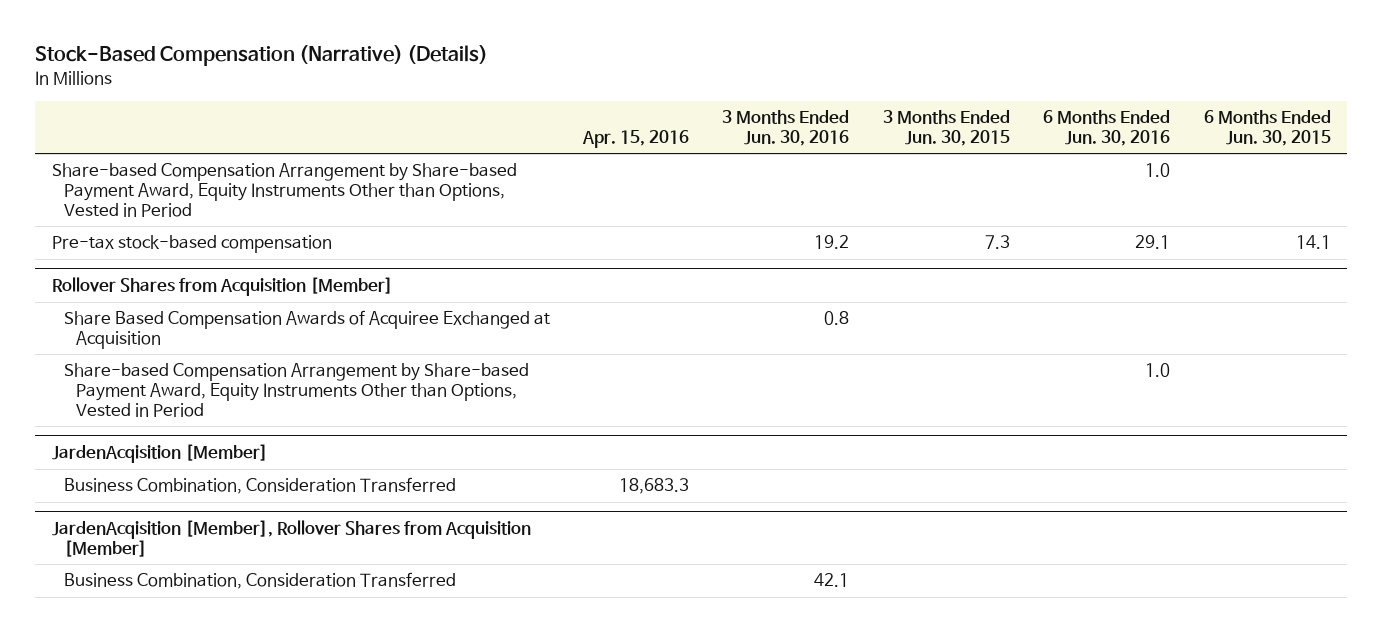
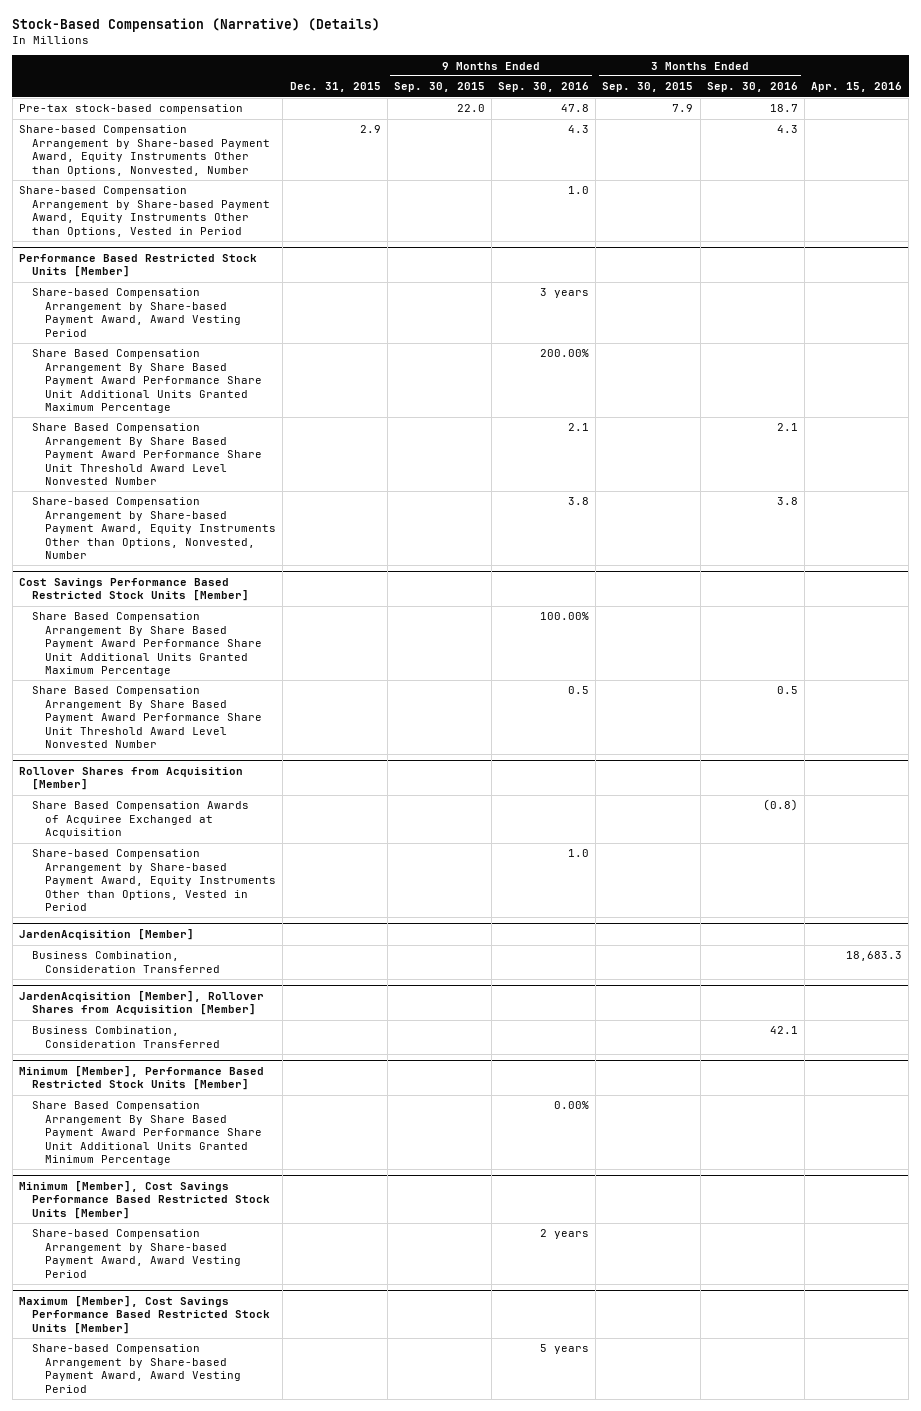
- | Apr. 15, 2016 | 3 Months Ended Jun. 30, 2016 | 3 Months Ended Jun. 30, 2015 | 6 Months Ended Jun. 30, 2016 | 6 Months Ended Jun. 30, 2015
+ | Dec. 31, 2015 | 9 Months Ended Sep. 30, 2015 | 9 Months Ended Sep. 30, 2016 | 3 Months Ended Sep. 30, 2015 | 3 Months Ended Sep. 30, 2016 | Apr. 15, 2016
+ Share-based Compensation Arrangement by Share-based Payment Award, Equity Instruments Other than Options, Nonvested, Number | 2.9 | | 4.3 | | 4.3 |
moved down: Share-based Compensation Arrangement by Share-based Payment Award, Equity Instruments Other than Options, Vested in Period | | | 1.0 | | |
+ Performance Based Restricted Stock Units [Member]
+ Share-based Compensation Arrangement by Share-based Payment Award, Award Vesting Period | | | 3 years | | |
+ Share Based Compensation Arrangement By Share Based Payment Award Performance Share Unit Additional Units Granted Maximum Percentage | | | 200.00% | | |
+ Share Based Compensation Arrangement By Share Based Payment Award Performance Share Unit Threshold Award Level Nonvested Number | | | 2.1 | | 2.1 |
+ Share-based Compensation Arrangement by Share-based Payment Award, Equity Instruments Other than Options, Nonvested, Number | | | 3.8 | | 3.8 |
+ Cost Savings Performance Based Restricted Stock Units [Member]
+ Share Based Compensation Arrangement By Share Based Payment Award Performance Share Unit Additional Units Granted Maximum Percentage | | | 100.00% | | |
+ Share Based Compensation Arrangement By Share Based Payment Award Performance Share Unit Threshold Award Level Nonvested Number | | | 0.5 | | 0.5 |
+ Minimum [Member], Performance Based Restricted Stock Units [Member]
+ Share Based Compensation Arrangement By Share Based Payment Award Performance Share Unit Additional Units Granted Minimum Percentage | | | 0.00% | | |
+ Minimum [Member], Cost Savings Performance Based Restricted Stock Units [Member]
+ Share-based Compensation Arrangement by Share-based Payment Award, Award Vesting Period | | | 2 years | | |
+ Maximum [Member], Cost Savings Performance Based Restricted Stock Units [Member]
+ Share-based Compensation Arrangement by Share-based Payment Award, Award Vesting Period | | | 5 years | | |

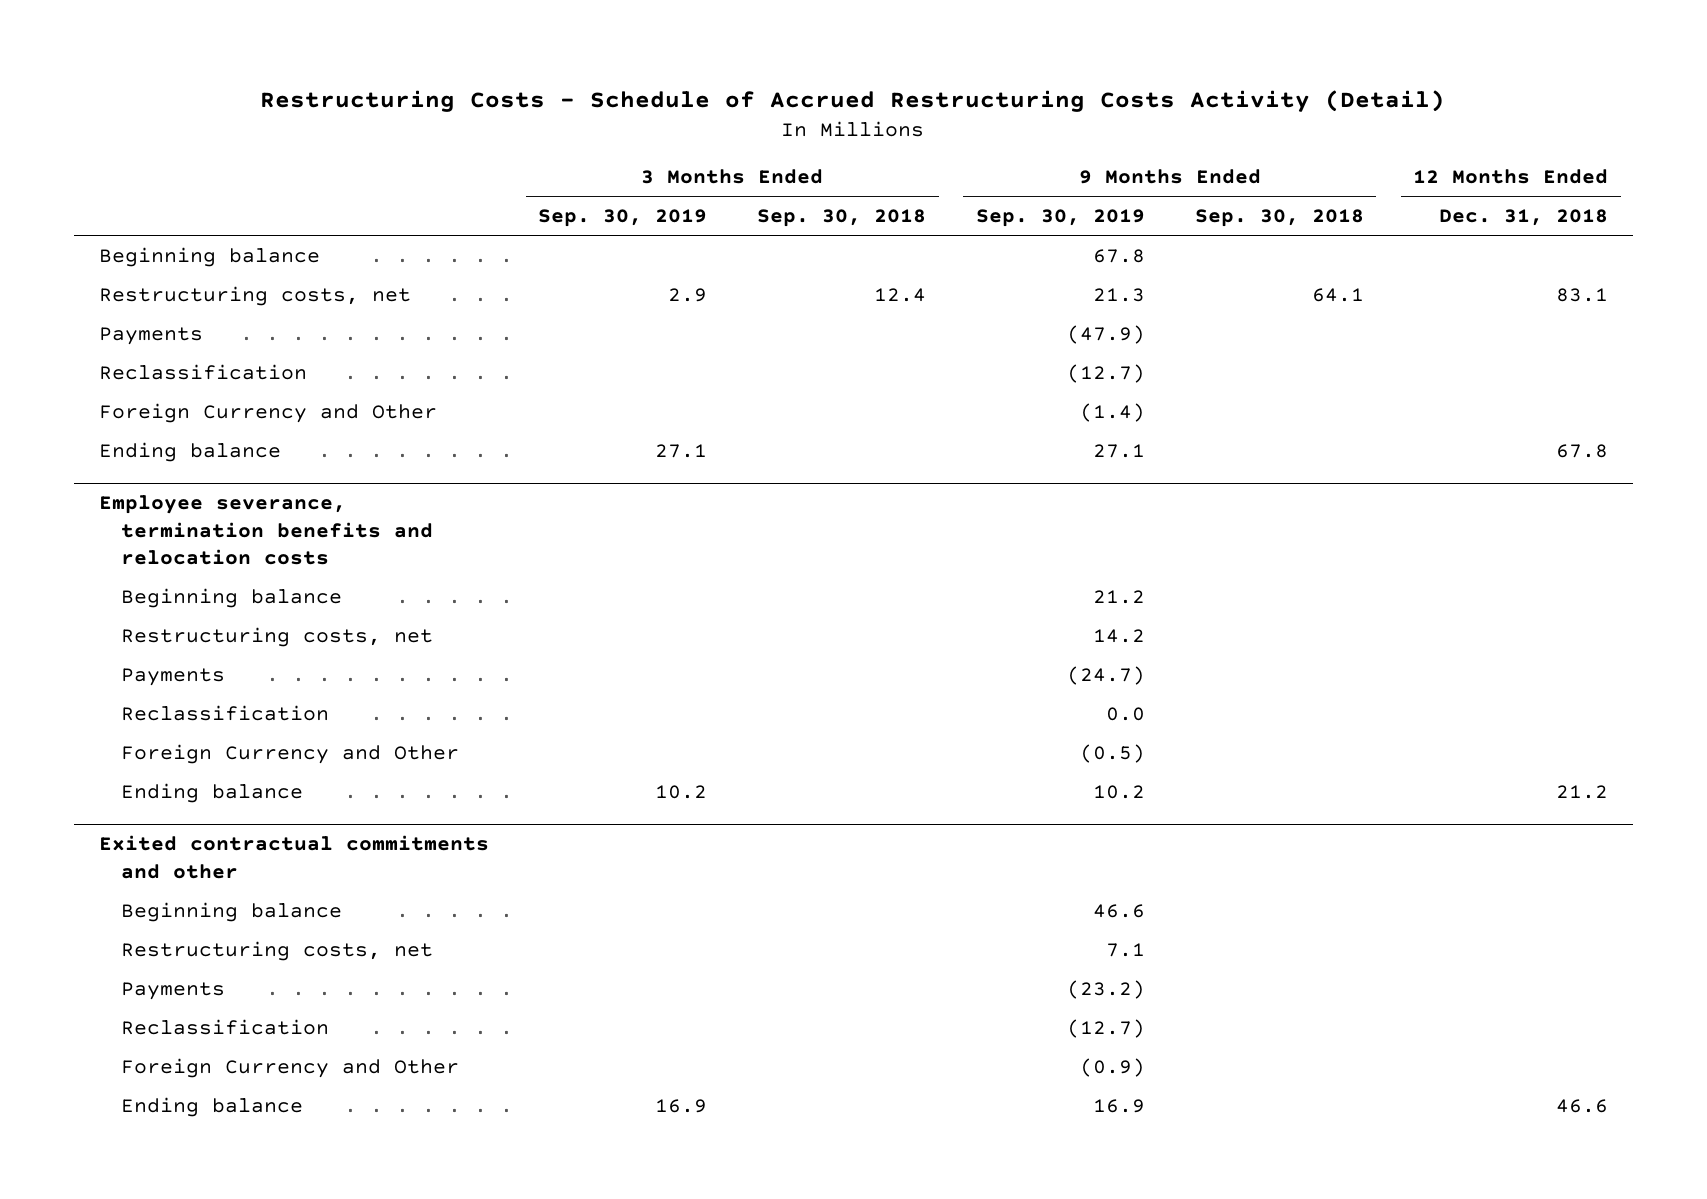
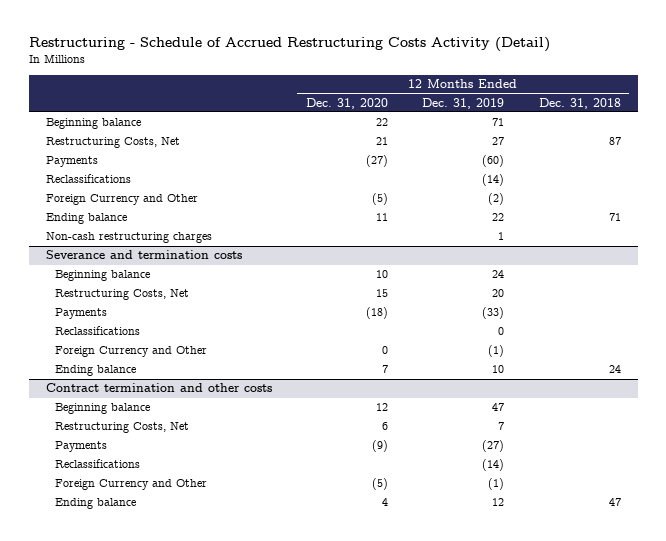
- Restructuring Costs - Schedule of Accrued Restructuring Costs Activity (Detail)
+ Restructuring - Schedule of Accrued Restructuring Costs Activity (Detail)
- | 3 Months Ended Sep. 30, 2019 | 3 Months Ended Sep. 30, 2018 | 9 Months Ended Sep. 30, 2019 | 9 Months Ended Sep. 30, 2018 | 12 Months Ended Dec. 31, 2018
+ | 12 Months Ended Dec. 31, 2020 | 12 Months Ended Dec. 31, 2019 | 12 Months Ended Dec. 31, 2018
- Restructuring costs, net | 2.9 | 12.4 | 21.3 | 64.1 | 83.1
+ Restructuring Costs, Net | 21 | 27 | 87
- Reclassification | | | (12.7) | |
+ Reclassifications | | (14) |
- Ending balance | 27.1 | | 27.1 | | 67.8
- Employee severance, termination benefits and relocation costs
+ Ending balance | 11 | 22 | 71
+ Non-cash restructuring charges | | 1 |
+ Severance and termination costs
- Restructuring costs, net | | | 14.2 | |
+ Restructuring Costs, Net | 15 | 20 |
- Reclassification | | | 0.0 | |
+ Reclassifications | | 0 |
- Ending balance | 10.2 | | 10.2 | | 21.2
- Exited contractual commitments and other
+ Ending balance | 7 | 10 | 24
+ Contract termination and other costs
- Restructuring costs, net | | | 7.1 | |
+ Restructuring Costs, Net | 6 | 7 |
- Reclassification | | | (12.7) | |
+ Reclassifications | | (14) |
- Ending balance | 16.9 | | 16.9 | | 46.6
+ Ending balance | 4 | 12 | 47

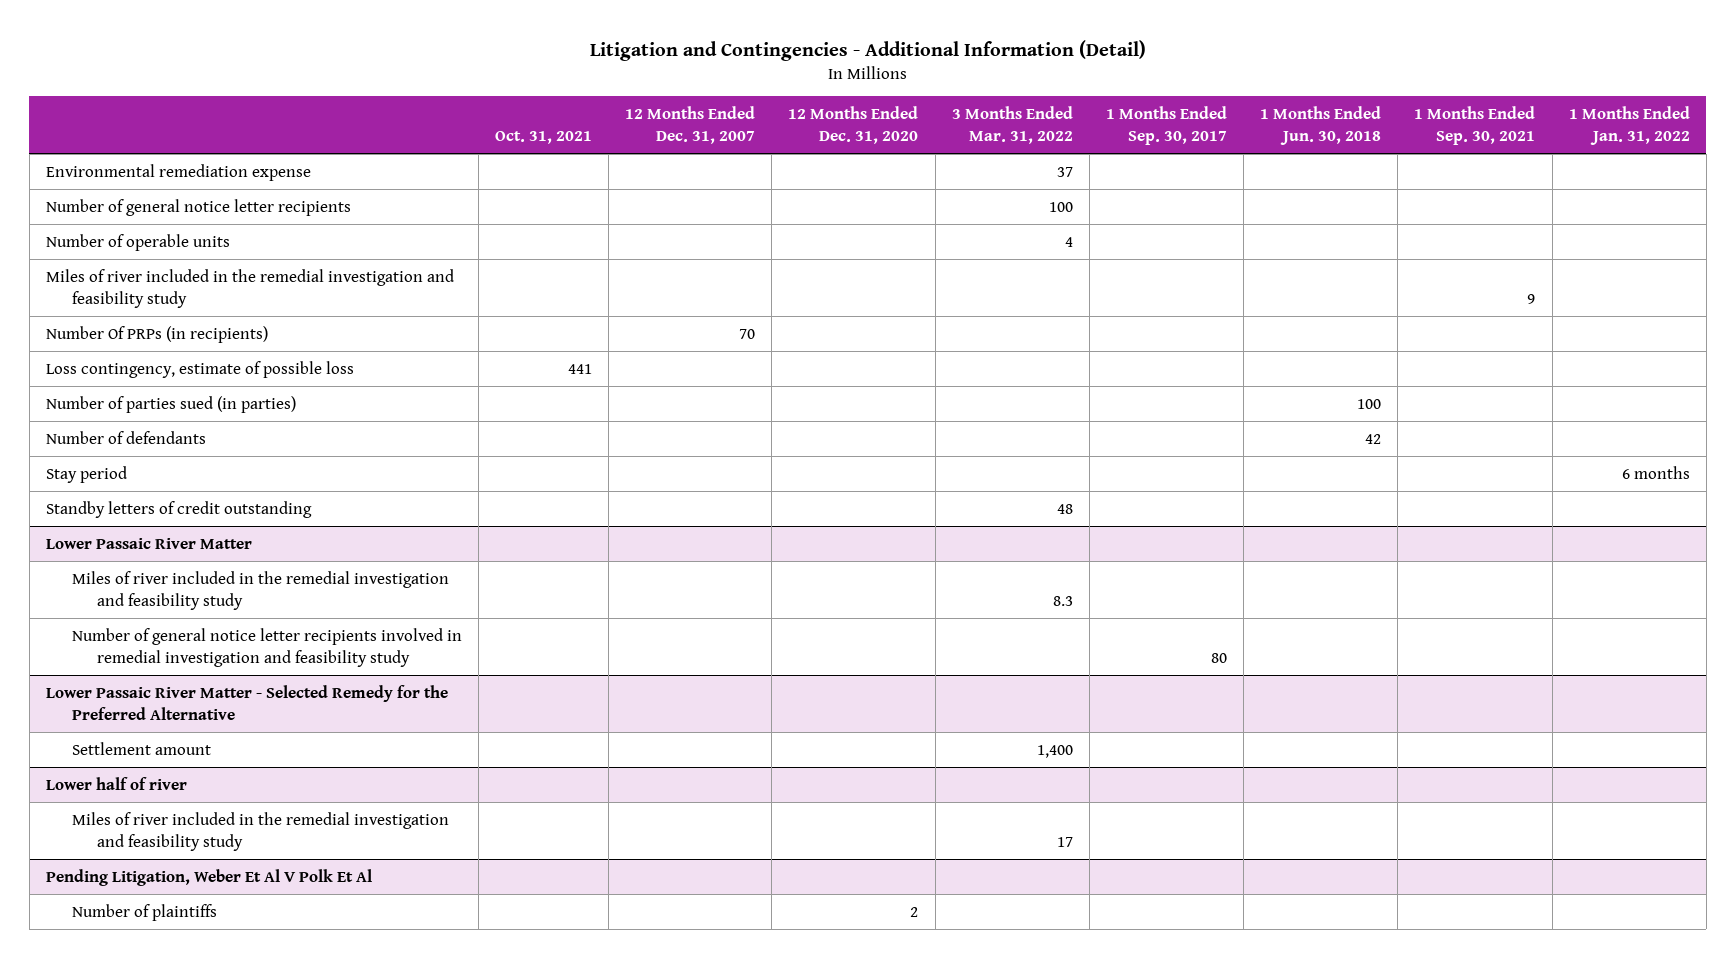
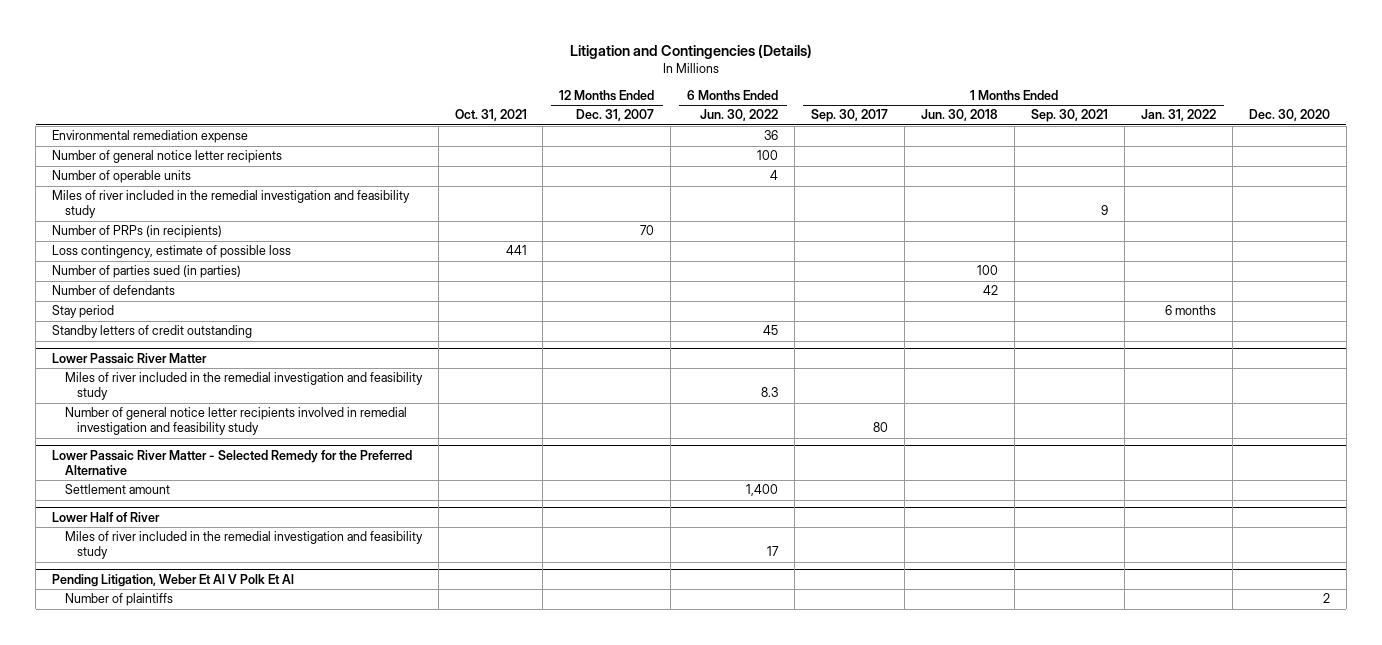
- Litigation and Contingencies - Additional Information (Detail)
+ Litigation and Contingencies (Details)
- | Oct. 31, 2021 | 12 Months Ended Dec. 31, 2007 | 12 Months Ended Dec. 31, 2020 | 3 Months Ended Mar. 31, 2022 | 1 Months Ended Sep. 30, 2017 | 1 Months Ended Jun. 30, 2018 | 1 Months Ended Sep. 30, 2021 | 1 Months Ended Jan. 31, 2022
+ | Oct. 31, 2021 | 12 Months Ended Dec. 31, 2007 | 6 Months Ended Jun. 30, 2022 | 1 Months Ended Sep. 30, 2017 | 1 Months Ended Jun. 30, 2018 | 1 Months Ended Sep. 30, 2021 | 1 Months Ended Jan. 31, 2022 | Dec. 30, 2020
- Number Of PRPs (in recipients) | | 70 | | | | | |
+ Number of PRPs (in recipients) | | 70 | | | | | |
- Lower half of river
+ Lower Half of River

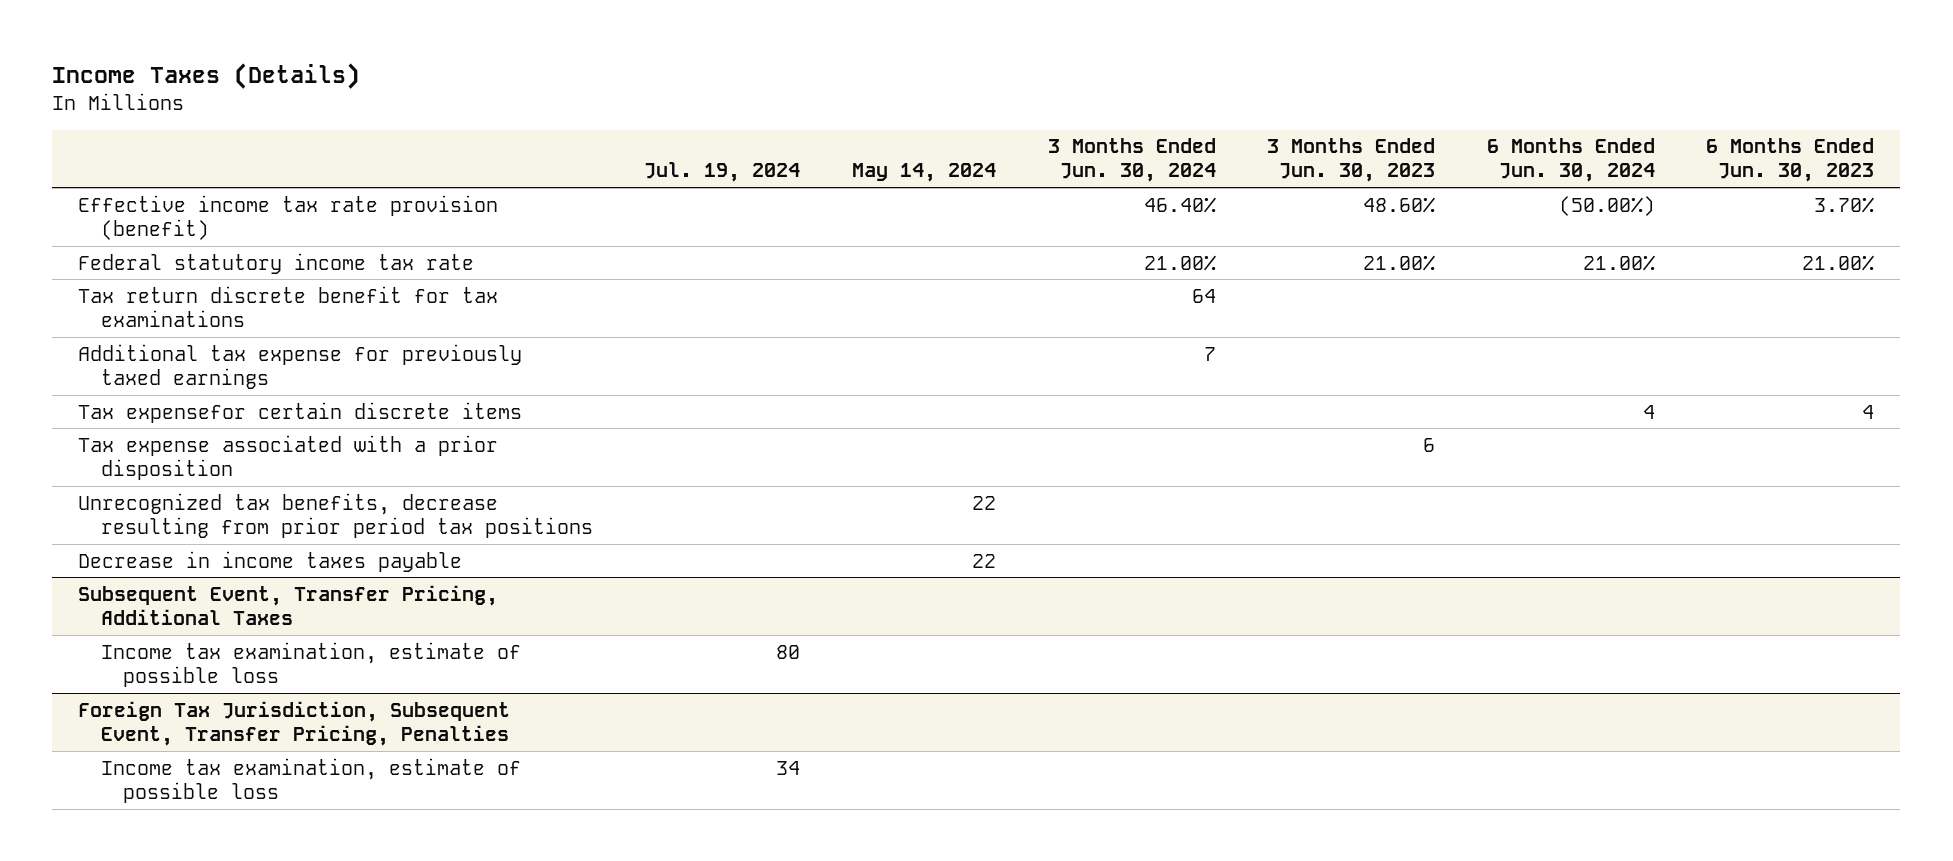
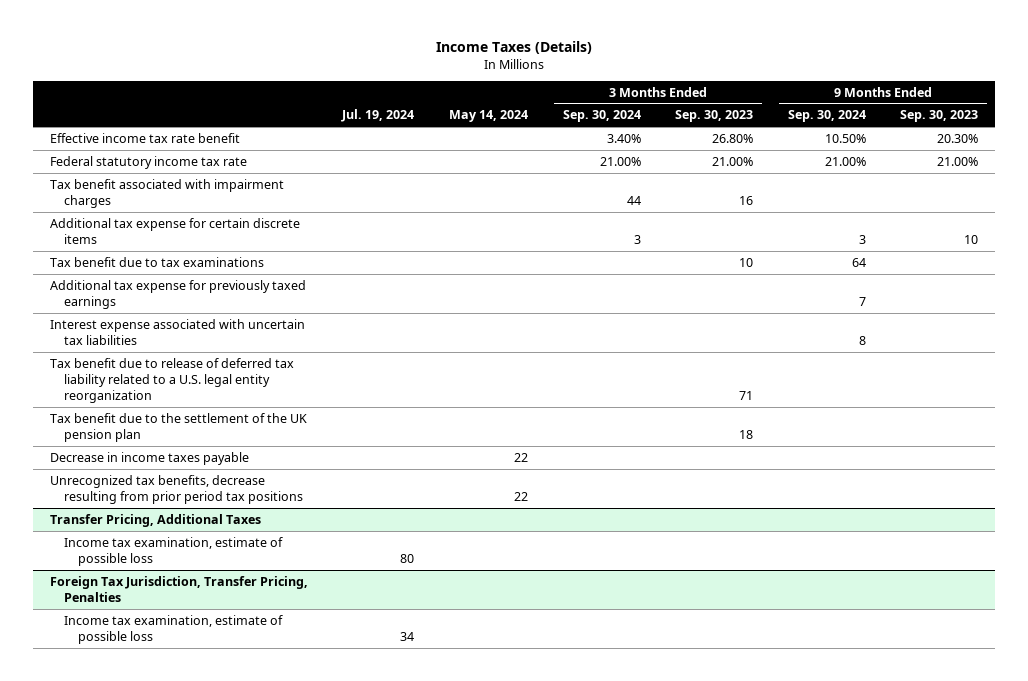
- | Jul. 19, 2024 | May 14, 2024 | 3 Months Ended Jun. 30, 2024 | 3 Months Ended Jun. 30, 2023 | 6 Months Ended Jun. 30, 2024 | 6 Months Ended Jun. 30, 2023
+ | Jul. 19, 2024 | May 14, 2024 | 3 Months Ended Sep. 30, 2024 | 3 Months Ended Sep. 30, 2023 | 9 Months Ended Sep. 30, 2024 | 9 Months Ended Sep. 30, 2023
- Effective income tax rate provision (benefit) | | | 46.40% | 48.60% | (50.00%) | 3.70%
+ Effective income tax rate benefit | | | 3.40% | 26.80% | 10.50% | 20.30%
- Tax return discrete benefit for tax examinations | | | 64 | | |
+ Tax benefit associated with impairment charges | | | 44 | 16 | |
+ Additional tax expense for certain discrete items | | | 3 | | 3 | 10
+ Tax benefit due to tax examinations | | | | 10 | 64 |
- Tax expensefor certain discrete items | | | | | 4 | 4
- Tax expense associated with a prior disposition | | | | 6 | |
+ Interest expense associated with uncertain tax liabilities | | | | | 8 |
+ Tax benefit due to release of deferred tax liability related to a U.S. legal entity reorganization | | | | 71 | |
+ Tax benefit due to the settlement of the UK pension plan | | | | 18 | |
- Subsequent Event, Transfer Pricing, Additional Taxes
moved down: Unrecognized tax benefits, decrease resulting from prior period tax positions | | 22 | | | |
+ Transfer Pricing, Additional Taxes
- Foreign Tax Jurisdiction, Subsequent Event, Transfer Pricing, Penalties
+ Foreign Tax Jurisdiction, Transfer Pricing, Penalties

